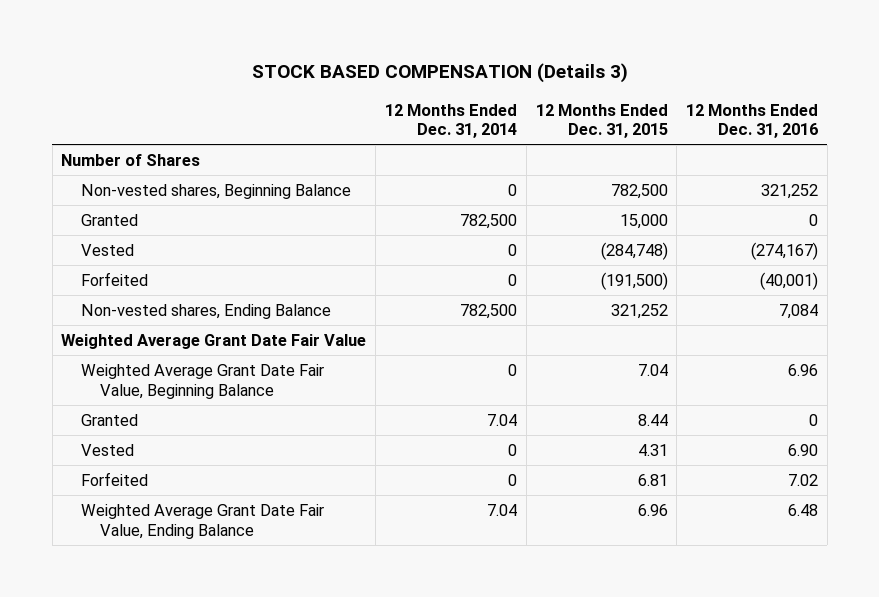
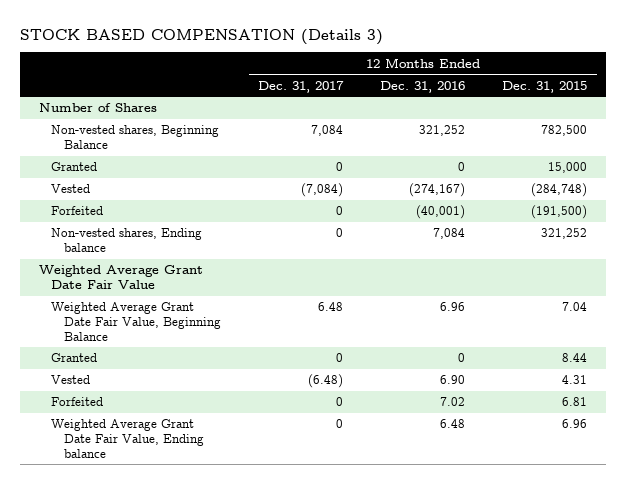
- | 12 Months Ended Dec. 31, 2014 | 12 Months Ended Dec. 31, 2015 | 12 Months Ended Dec. 31, 2016
+ | 12 Months Ended Dec. 31, 2017 | 12 Months Ended Dec. 31, 2016 | 12 Months Ended Dec. 31, 2015
- Non-vested shares, Ending Balance | 782,500 | 321,252 | 7,084
+ Non-vested shares, Ending balance | 0 | 7,084 | 321,252
- Weighted Average Grant Date Fair Value, Ending Balance | 7.04 | 6.96 | 6.48
+ Weighted Average Grant Date Fair Value, Ending balance | 0 | 6.48 | 6.96

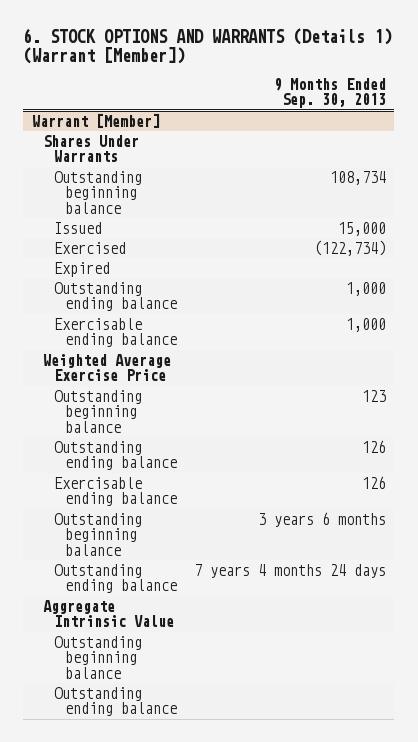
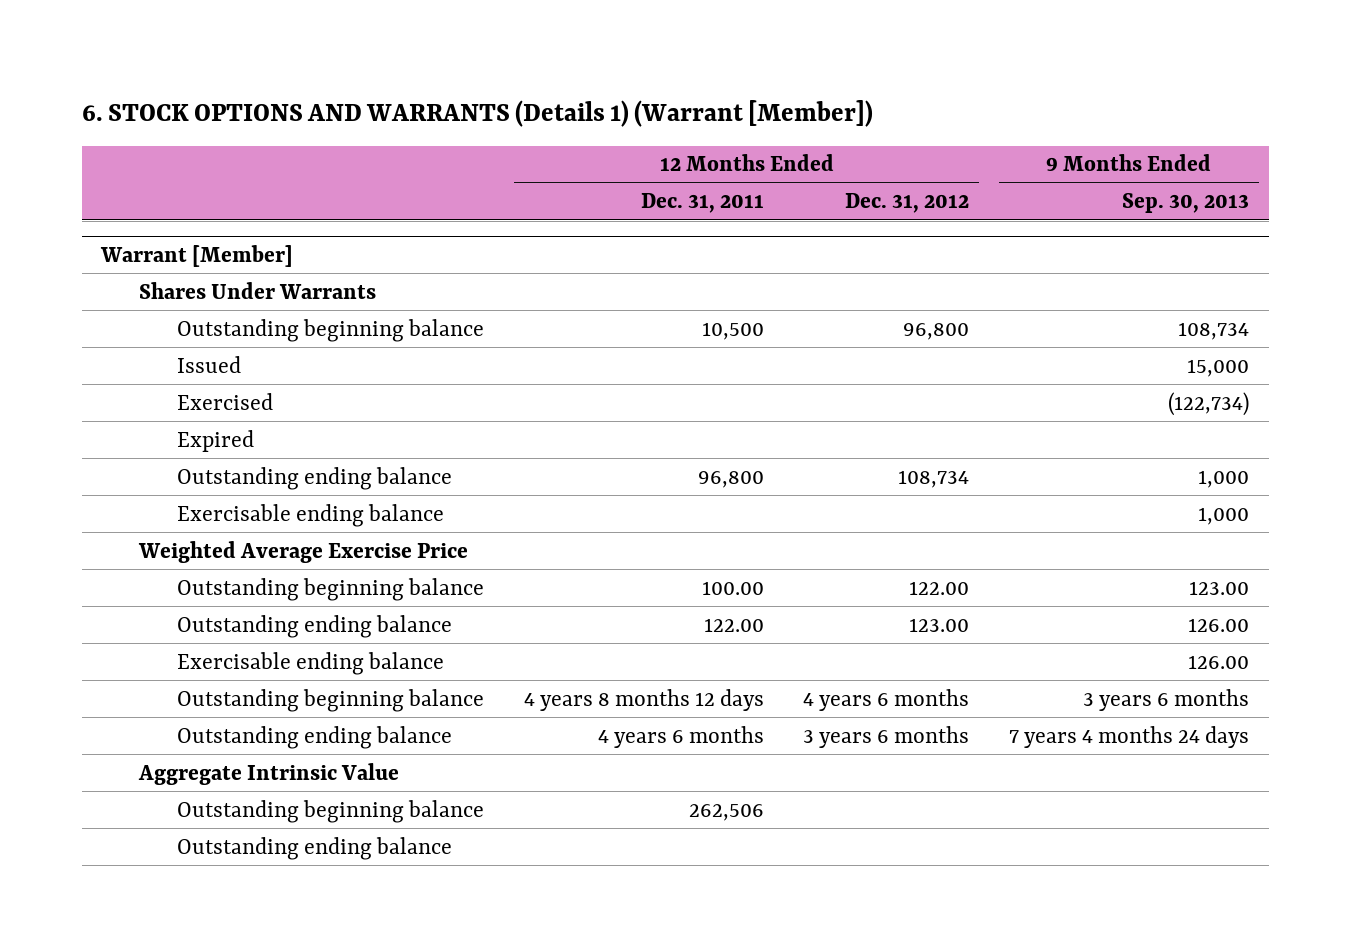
- | 9 Months Ended Sep. 30, 2013
+ | 12 Months Ended Dec. 31, 2011 | 12 Months Ended Dec. 31, 2012 | 9 Months Ended Sep. 30, 2013
@ Warrant [Member]
- Outstanding beginning balance | 123
- Outstanding ending balance | 126
- Exercisable ending balance | 126
+ Outstanding beginning balance | 100.00 | 122.00 | 123.00
+ Outstanding ending balance | 122.00 | 123.00 | 126.00
+ Exercisable ending balance | | | 126.00

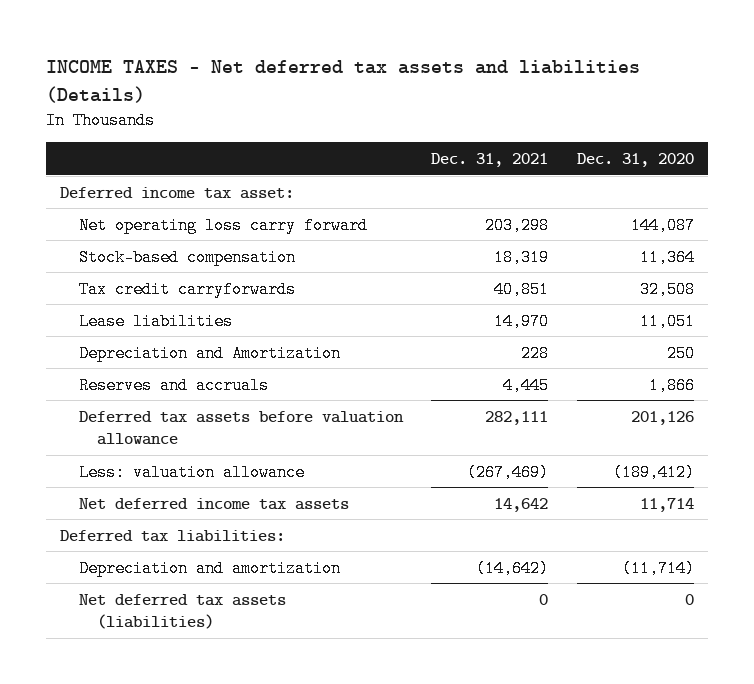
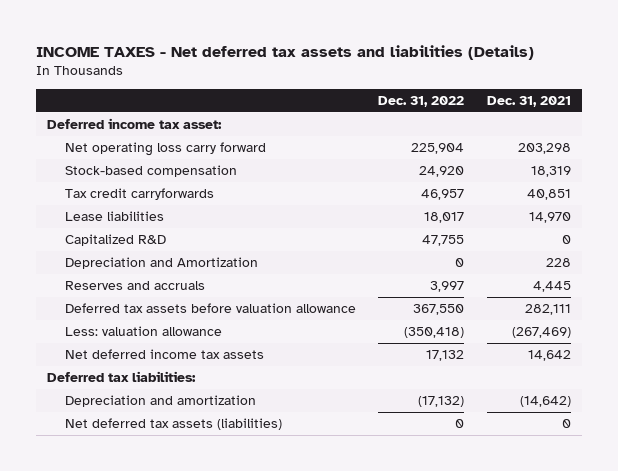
- | Dec. 31, 2021 | Dec. 31, 2020
+ | Dec. 31, 2022 | Dec. 31, 2021
+ Capitalized R&D | 47,755 | 0

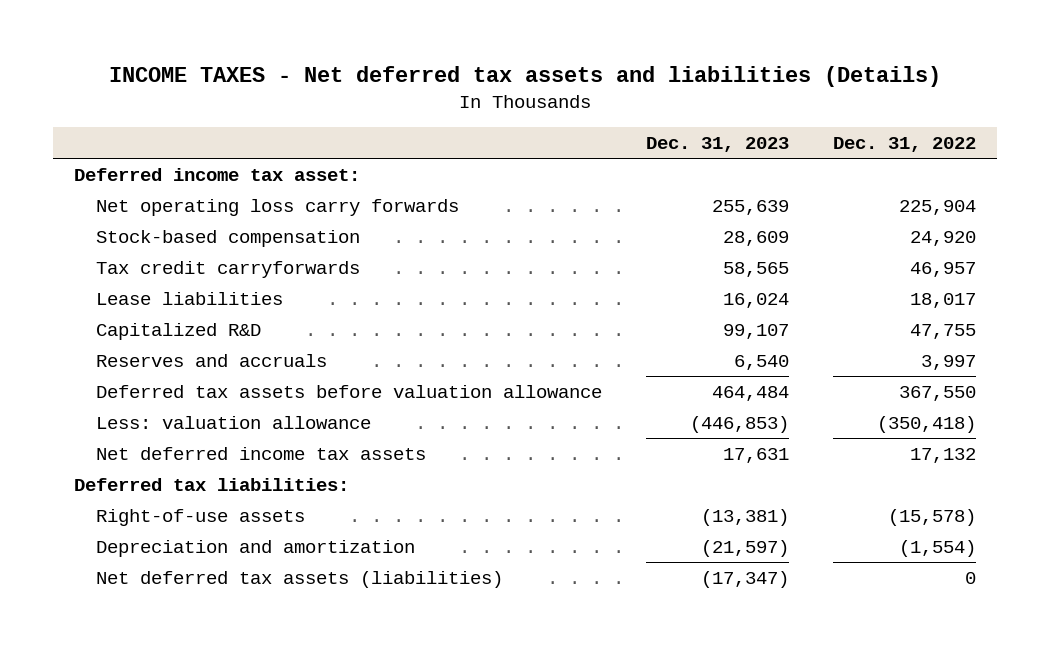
- | Dec. 31, 2022 | Dec. 31, 2021
+ | Dec. 31, 2023 | Dec. 31, 2022
- Net operating loss carry forward | 225,904 | 203,298
+ Net operating loss carry forwards | 255,639 | 225,904
- Depreciation and Amortization | 0 | 228
- Depreciation and amortization | (17,132) | (14,642)
+ Right-of-use assets | (13,381) | (15,578)
+ Depreciation and amortization | (21,597) | (1,554)

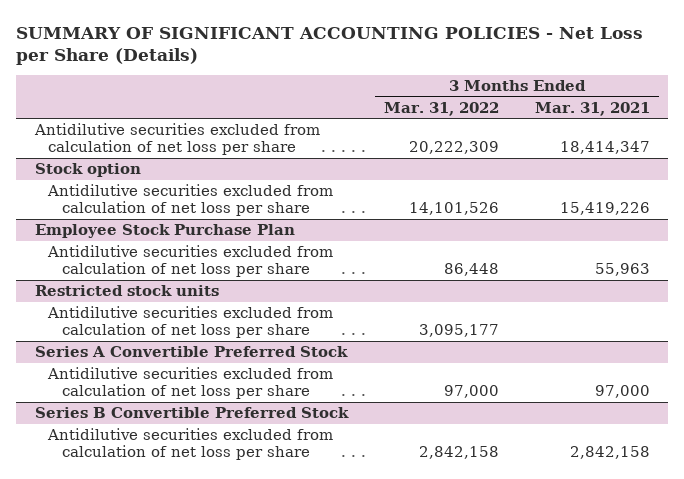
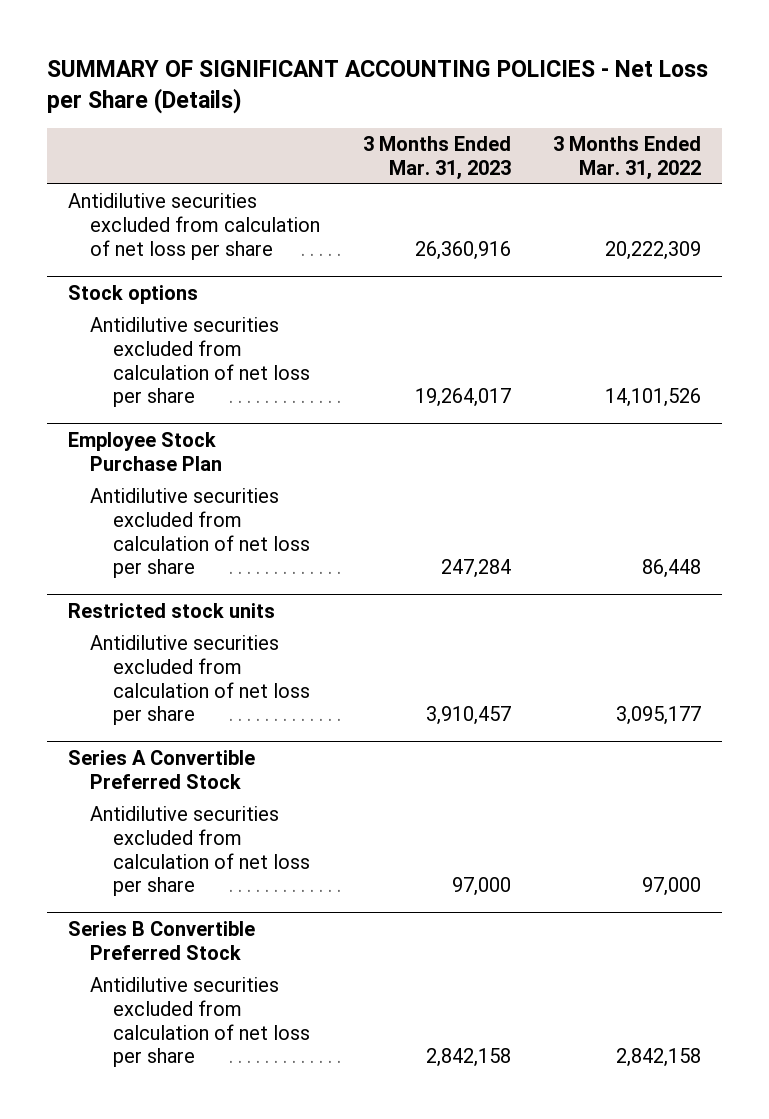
- | 3 Months Ended Mar. 31, 2022 | 3 Months Ended Mar. 31, 2021
+ | 3 Months Ended Mar. 31, 2023 | 3 Months Ended Mar. 31, 2022
- Stock option
+ Stock options

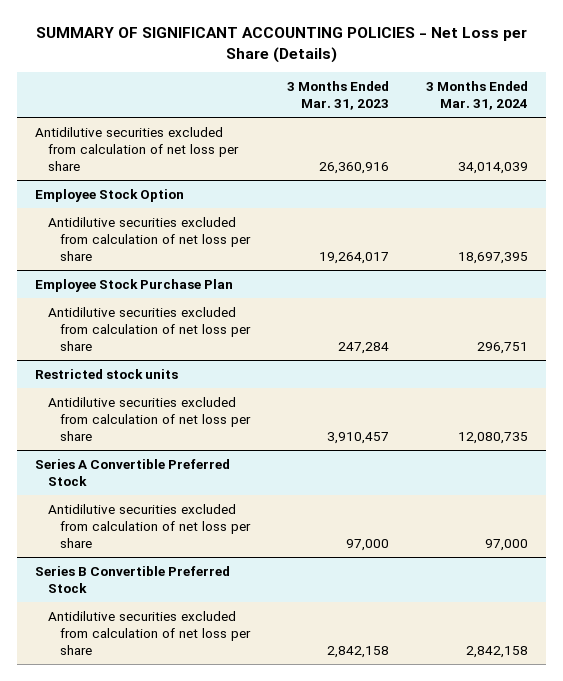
- | 3 Months Ended Mar. 31, 2023 | 3 Months Ended Mar. 31, 2022
+ | 3 Months Ended Mar. 31, 2023 | 3 Months Ended Mar. 31, 2024
- Stock options
+ Employee Stock Option

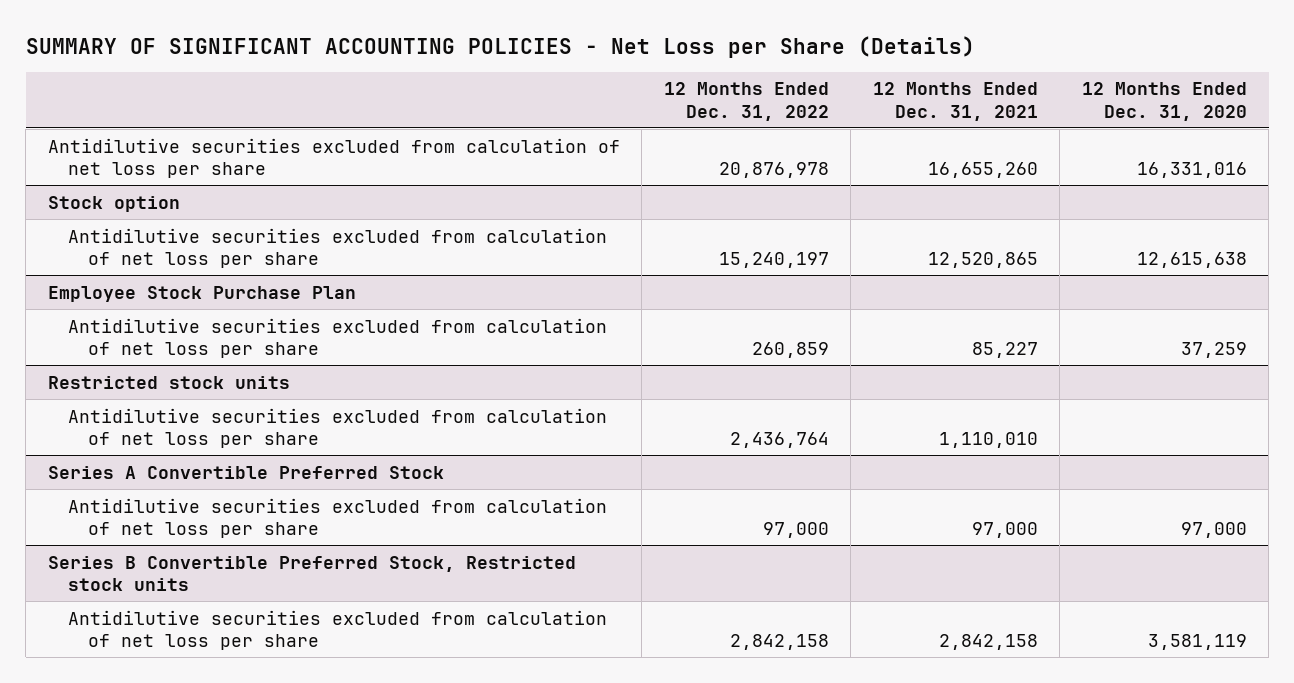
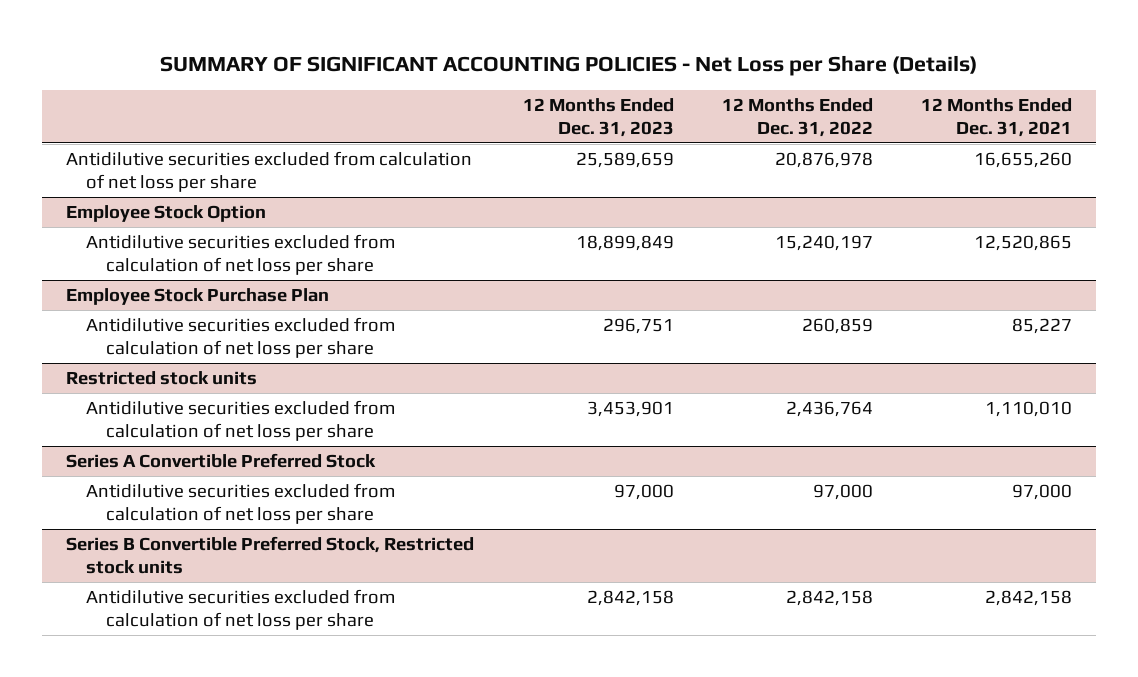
- | 12 Months Ended Dec. 31, 2022 | 12 Months Ended Dec. 31, 2021 | 12 Months Ended Dec. 31, 2020
+ | 12 Months Ended Dec. 31, 2023 | 12 Months Ended Dec. 31, 2022 | 12 Months Ended Dec. 31, 2021
- Stock option
+ Employee Stock Option

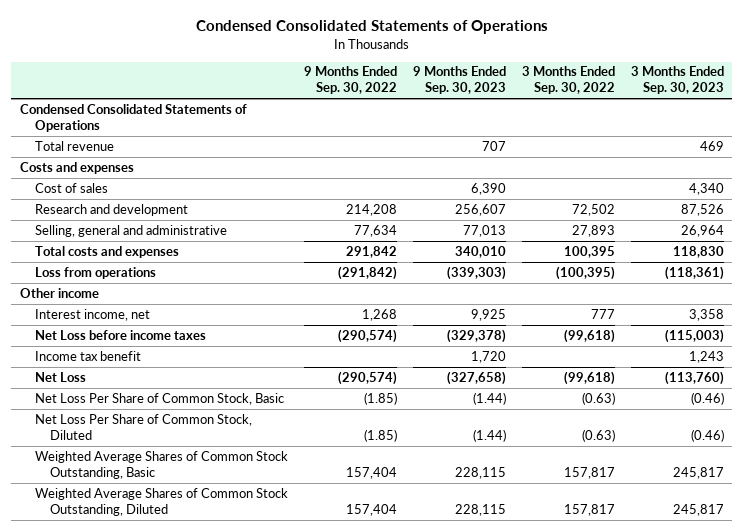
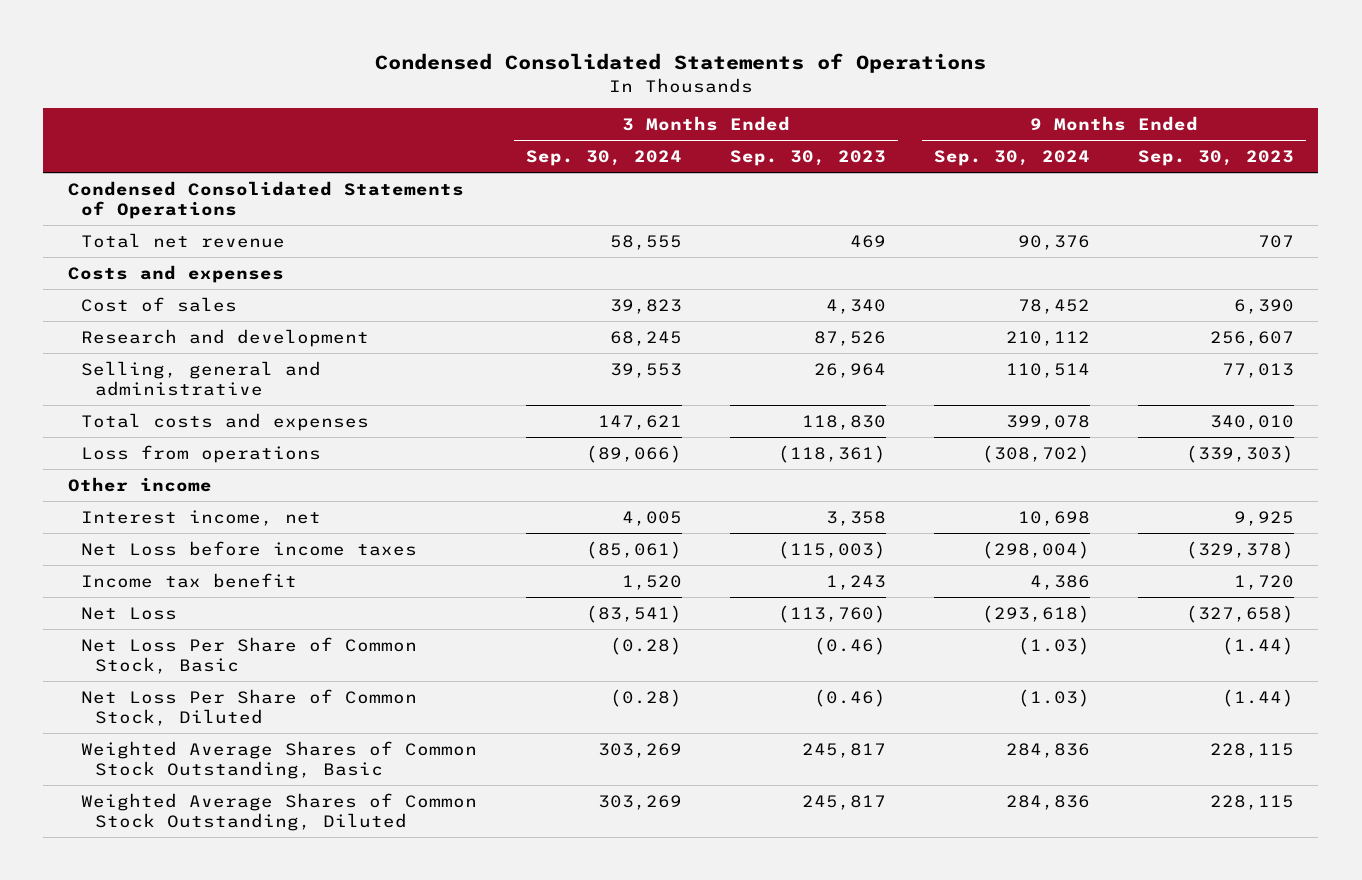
- | 9 Months Ended Sep. 30, 2022 | 9 Months Ended Sep. 30, 2023 | 3 Months Ended Sep. 30, 2022 | 3 Months Ended Sep. 30, 2023
+ | 3 Months Ended Sep. 30, 2024 | 3 Months Ended Sep. 30, 2023 | 9 Months Ended Sep. 30, 2024 | 9 Months Ended Sep. 30, 2023
- Total revenue | | 707 | | 469
+ Total net revenue | 58,555 | 469 | 90,376 | 707

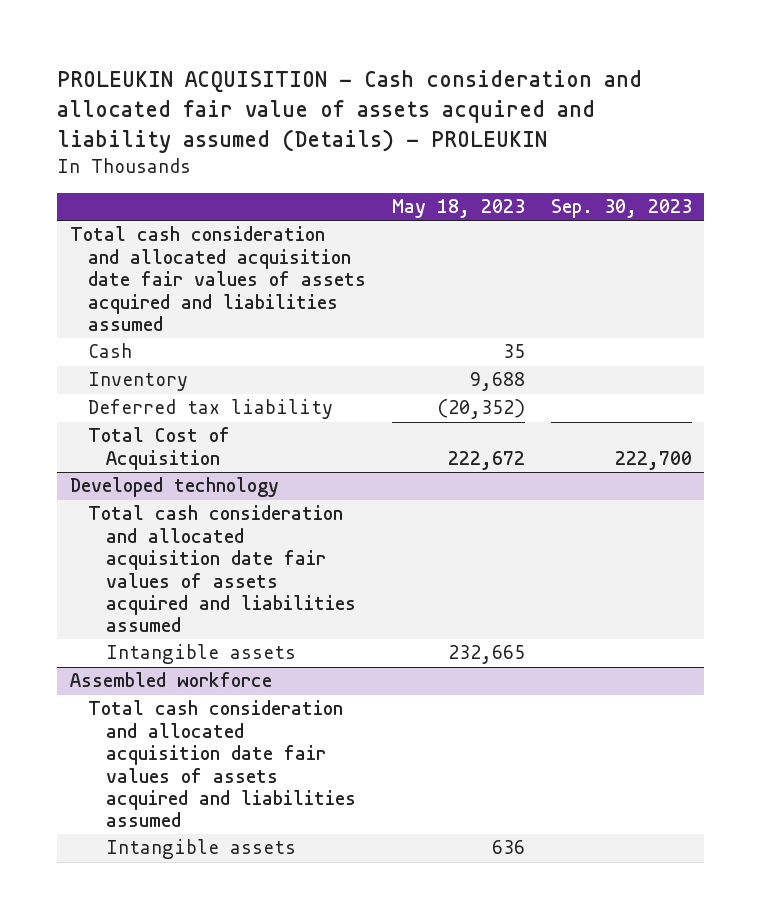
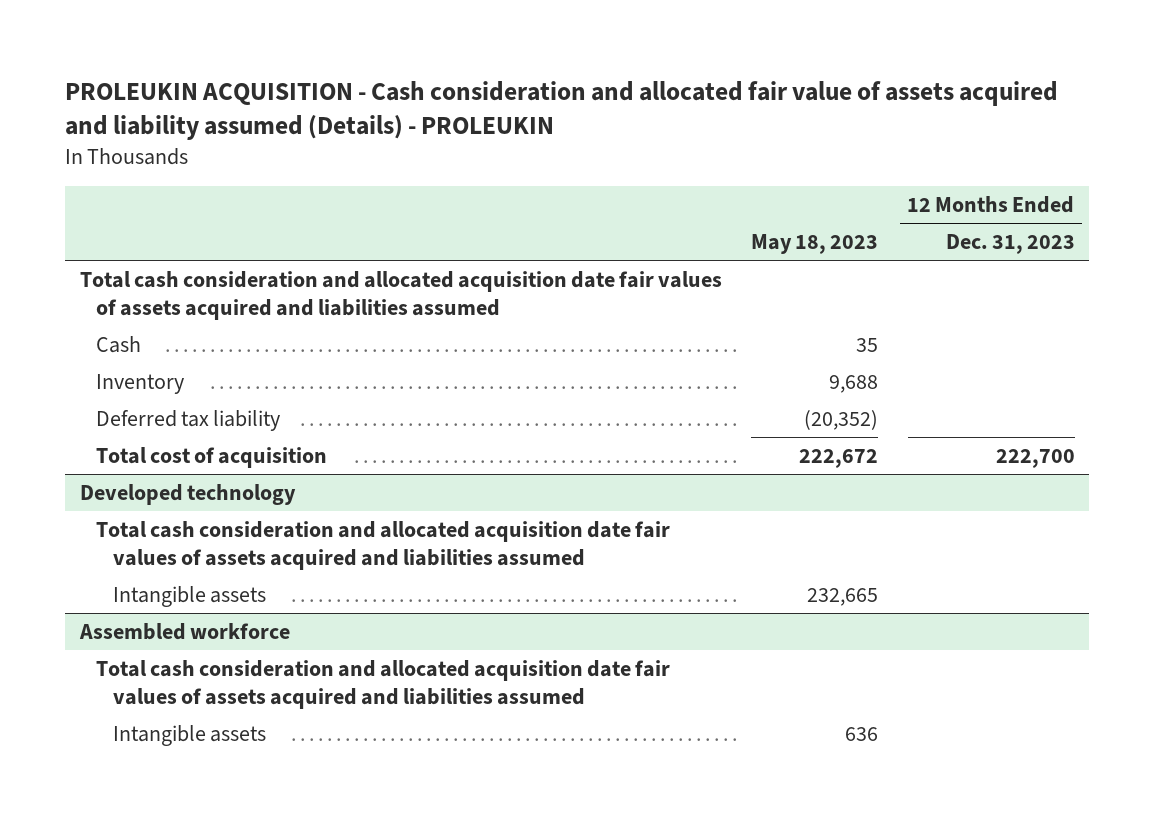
- | May 18, 2023 | Sep. 30, 2023
+ | May 18, 2023 | 12 Months Ended Dec. 31, 2023
- Total Cost of Acquisition | 222,672 | 222,700
+ Total cost of acquisition | 222,672 | 222,700

